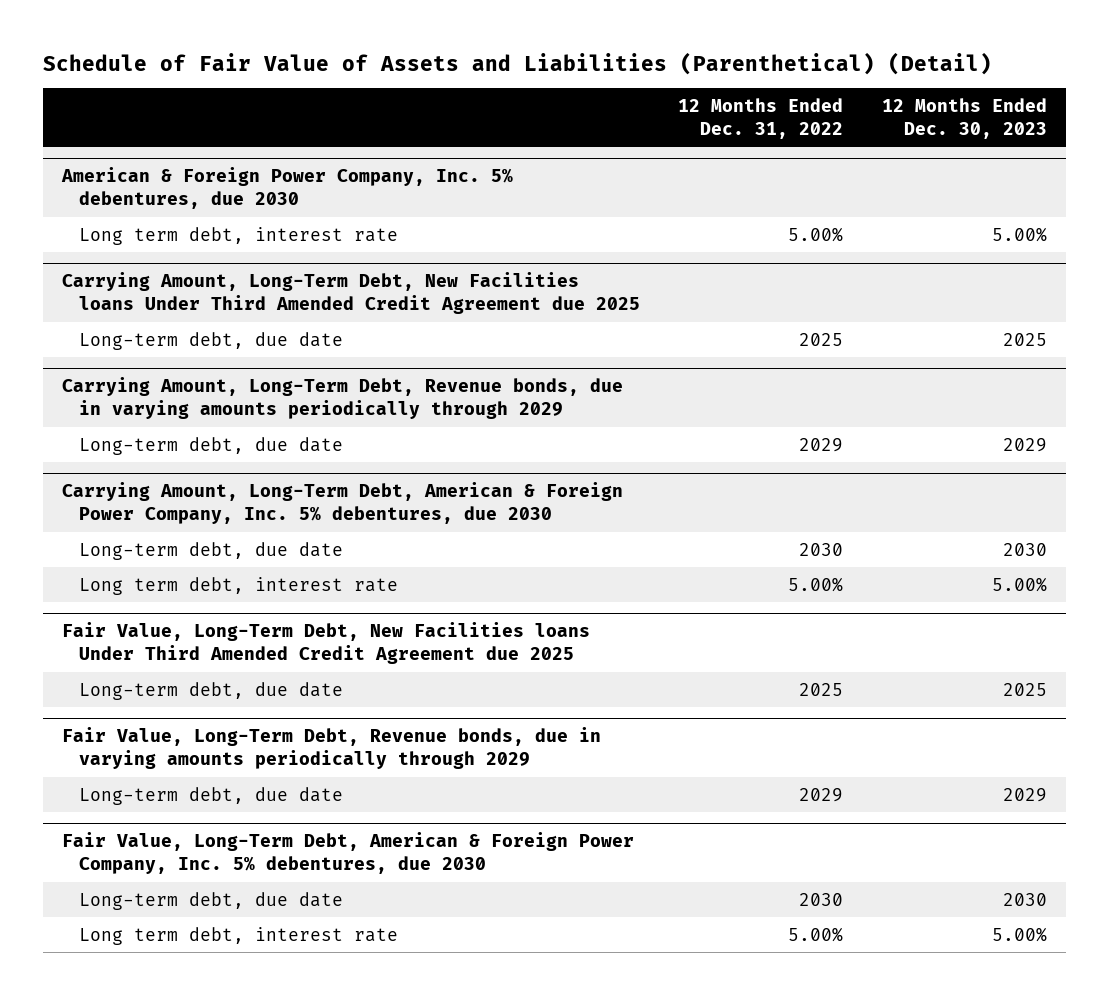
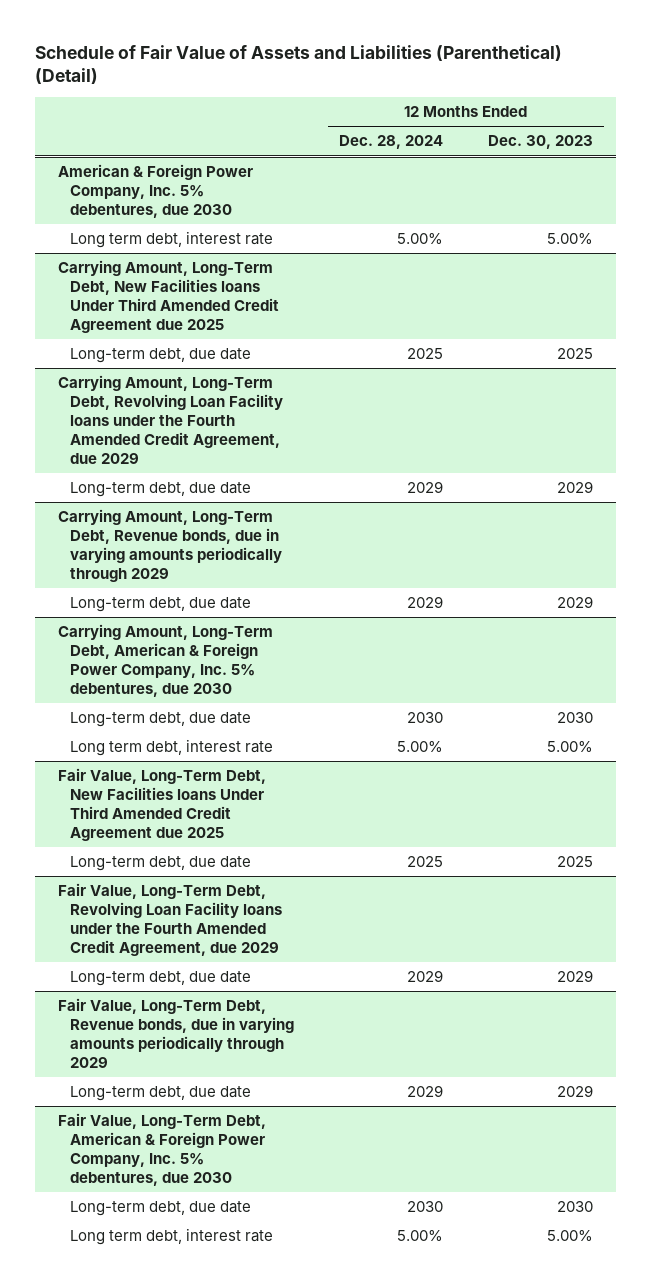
- | 12 Months Ended Dec. 31, 2022 | 12 Months Ended Dec. 30, 2023
+ | 12 Months Ended Dec. 28, 2024 | 12 Months Ended Dec. 30, 2023
+ Carrying Amount, Long-Term Debt, Revolving Loan Facility loans under the Fourth Amended Credit Agreement, due 2029
+ Long-term debt, due date | 2029 | 2029
+ Fair Value, Long-Term Debt, Revolving Loan Facility loans under the Fourth Amended Credit Agreement, due 2029
+ Long-term debt, due date | 2029 | 2029

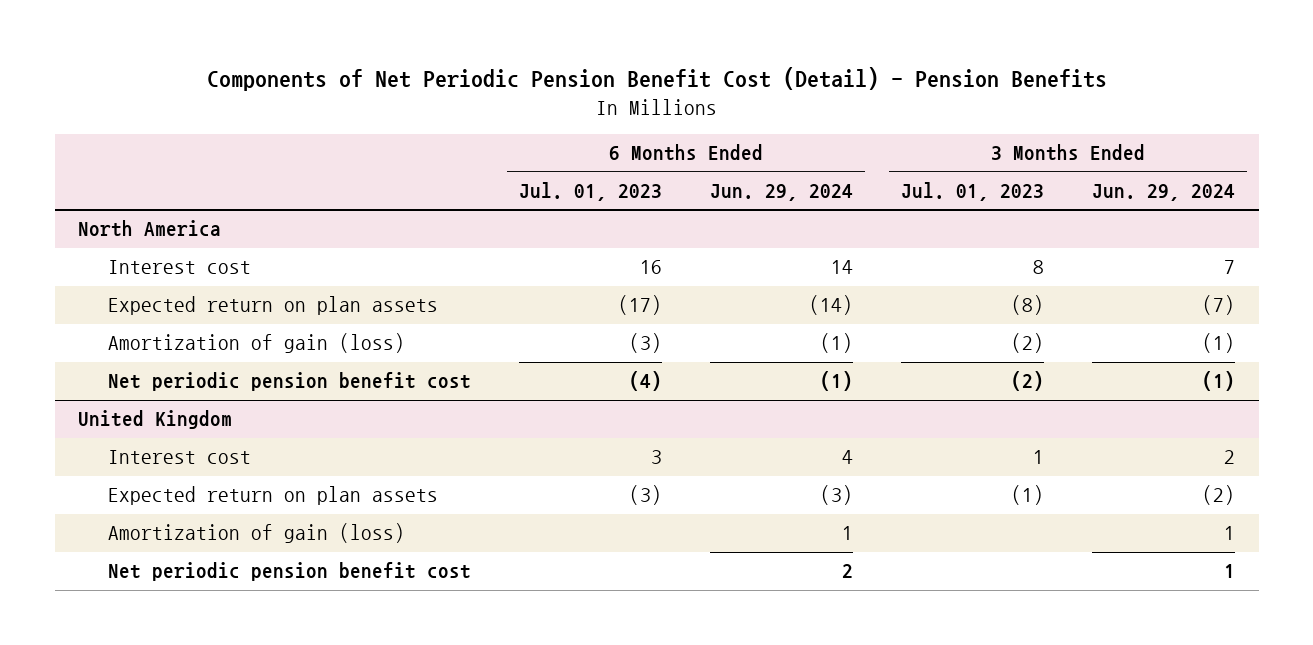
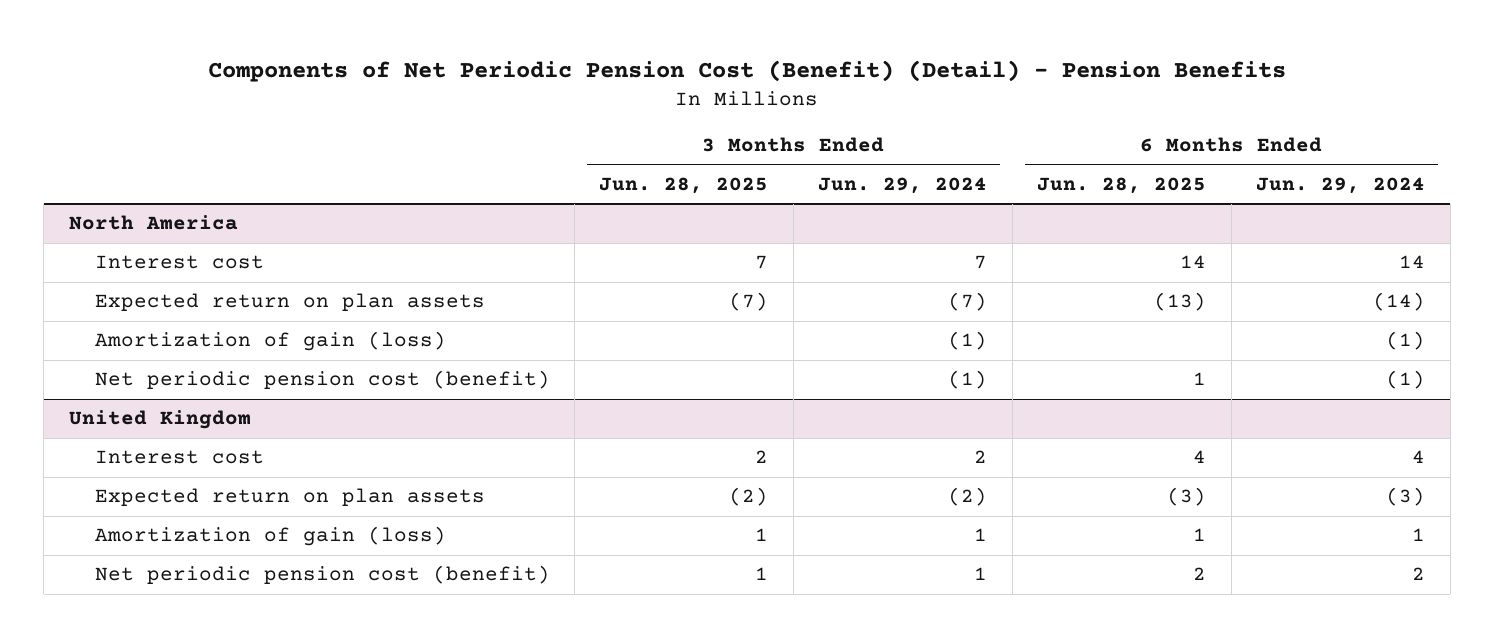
- Components of Net Periodic Pension Benefit Cost (Detail) - Pension Benefits
+ Components of Net Periodic Pension Cost (Benefit) (Detail) - Pension Benefits
- | 6 Months Ended Jul. 01, 2023 | 6 Months Ended Jun. 29, 2024 | 3 Months Ended Jul. 01, 2023 | 3 Months Ended Jun. 29, 2024
+ | 3 Months Ended Jun. 28, 2025 | 3 Months Ended Jun. 29, 2024 | 6 Months Ended Jun. 28, 2025 | 6 Months Ended Jun. 29, 2024
@ North America
- Net periodic pension benefit cost | (4) | (1) | (2) | (1)
+ Net periodic pension cost (benefit) | | (1) | 1 | (1)
@ United Kingdom
- Net periodic pension benefit cost | | 2 | | 1
+ Net periodic pension cost (benefit) | 1 | 1 | 2 | 2

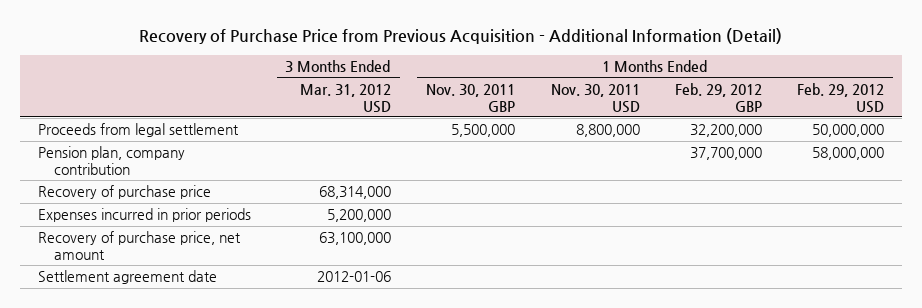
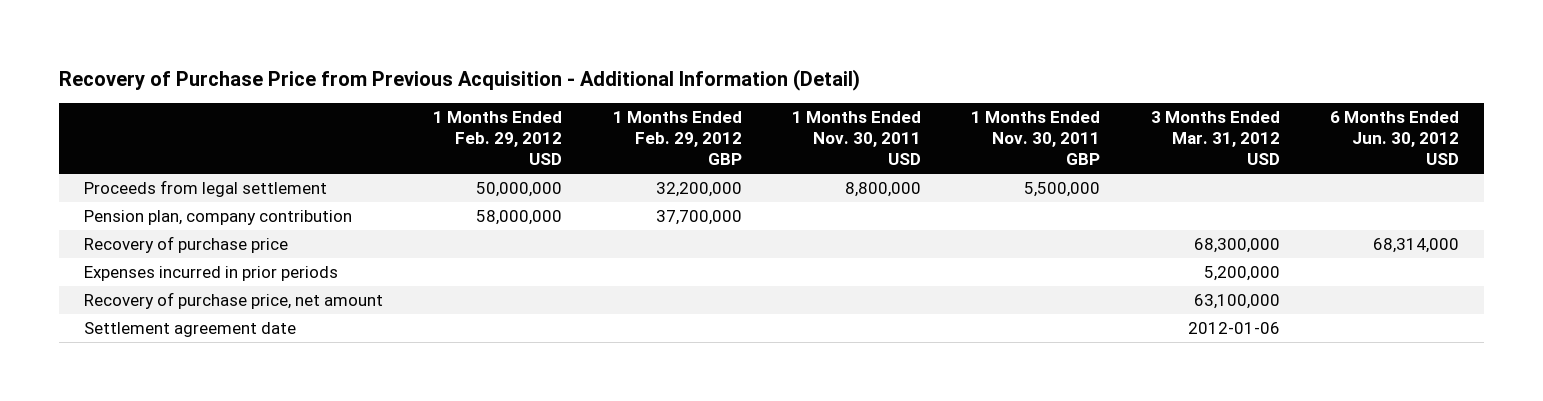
- | 3 Months Ended Mar. 31, 2012 USD | 1 Months Ended Nov. 30, 2011 GBP | 1 Months Ended Nov. 30, 2011 USD | 1 Months Ended Feb. 29, 2012 GBP | 1 Months Ended Feb. 29, 2012 USD
+ | 1 Months Ended Feb. 29, 2012 USD | 1 Months Ended Feb. 29, 2012 GBP | 1 Months Ended Nov. 30, 2011 USD | 1 Months Ended Nov. 30, 2011 GBP | 3 Months Ended Mar. 31, 2012 USD | 6 Months Ended Jun. 30, 2012 USD
- Recovery of purchase price | 68,314,000 | | | |
+ Recovery of purchase price | | | | | 68,300,000 | 68,314,000

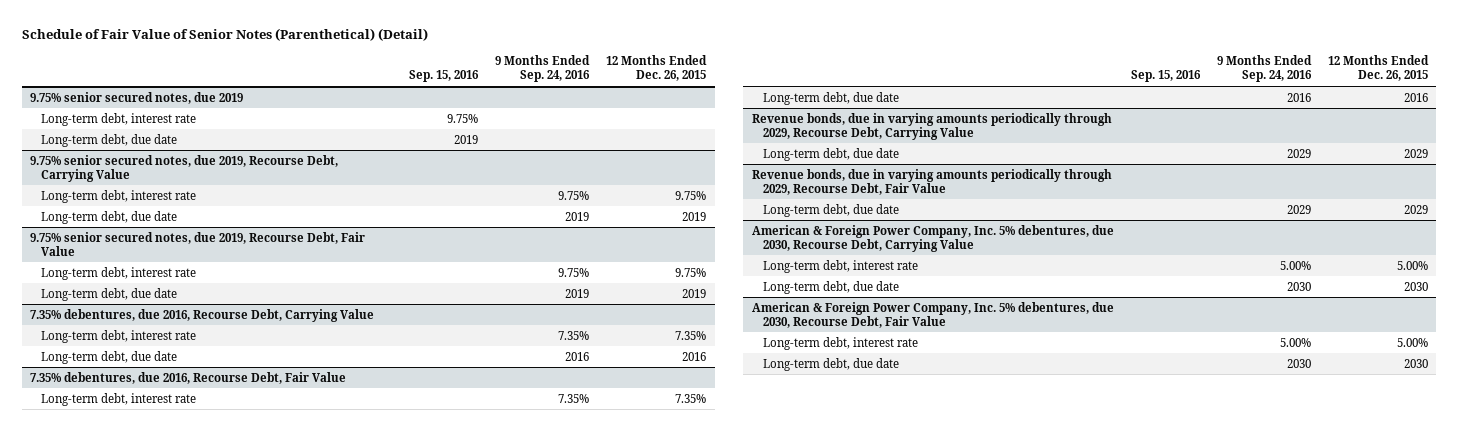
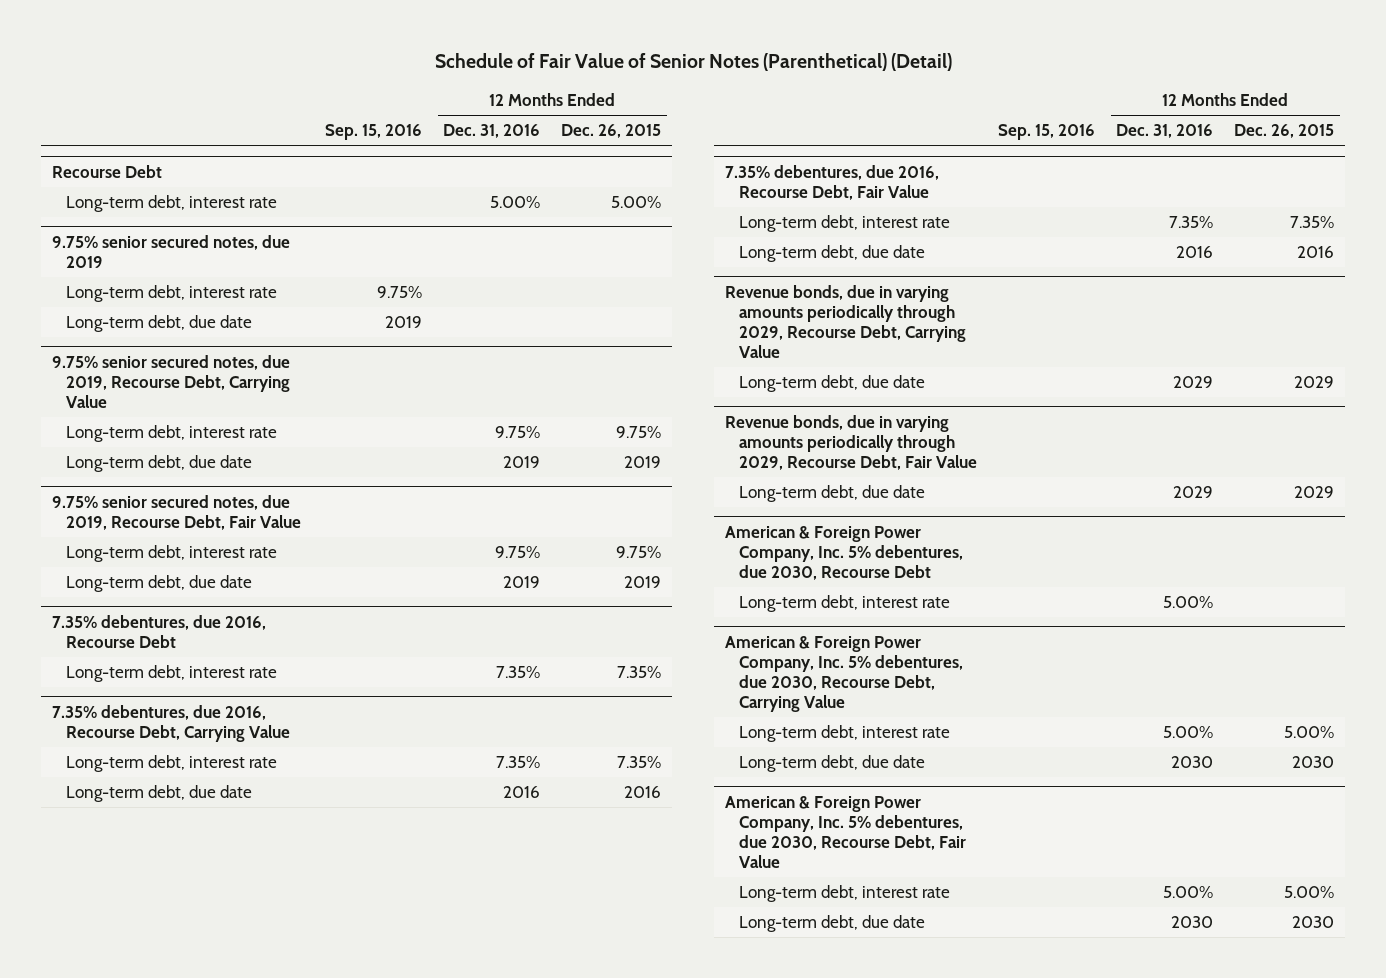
- | Sep. 15, 2016 | 9 Months Ended Sep. 24, 2016 | 12 Months Ended Dec. 26, 2015
+ | Sep. 15, 2016 | 12 Months Ended Dec. 31, 2016 | 12 Months Ended Dec. 26, 2015
+ Recourse Debt
+ Long-term debt, interest rate | | 5.00% | 5.00%
+ 7.35% debentures, due 2016, Recourse Debt
+ Long-term debt, interest rate | | 7.35% | 7.35%
+ American & Foreign Power Company, Inc. 5% debentures, due 2030, Recourse Debt
+ Long-term debt, interest rate | | 5.00% |

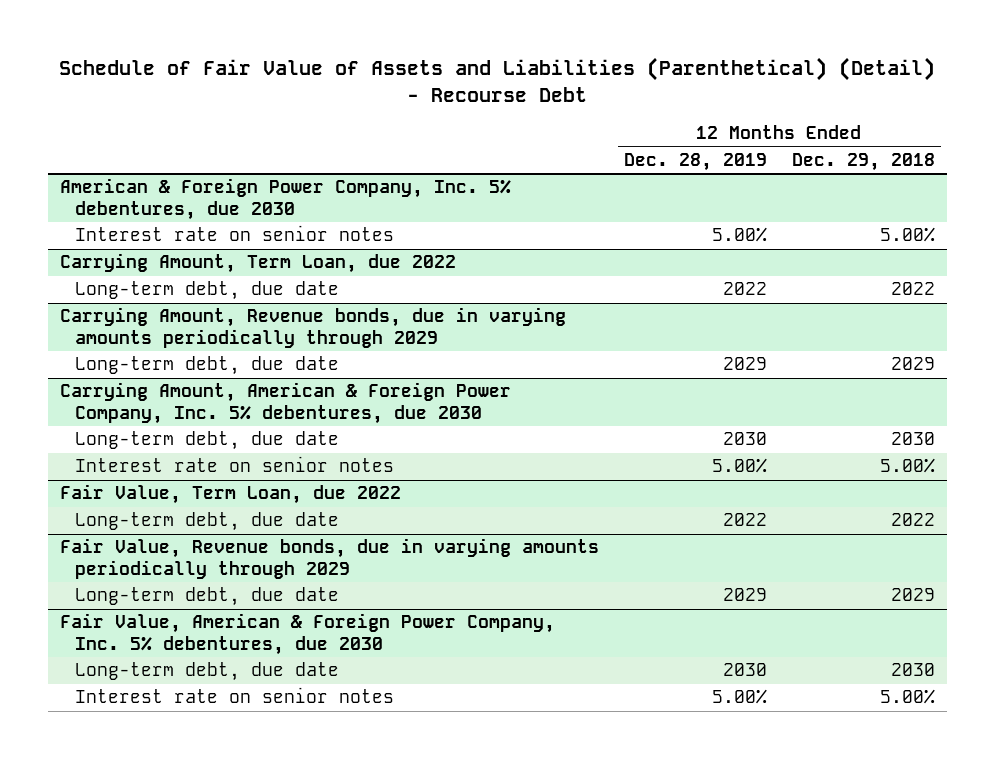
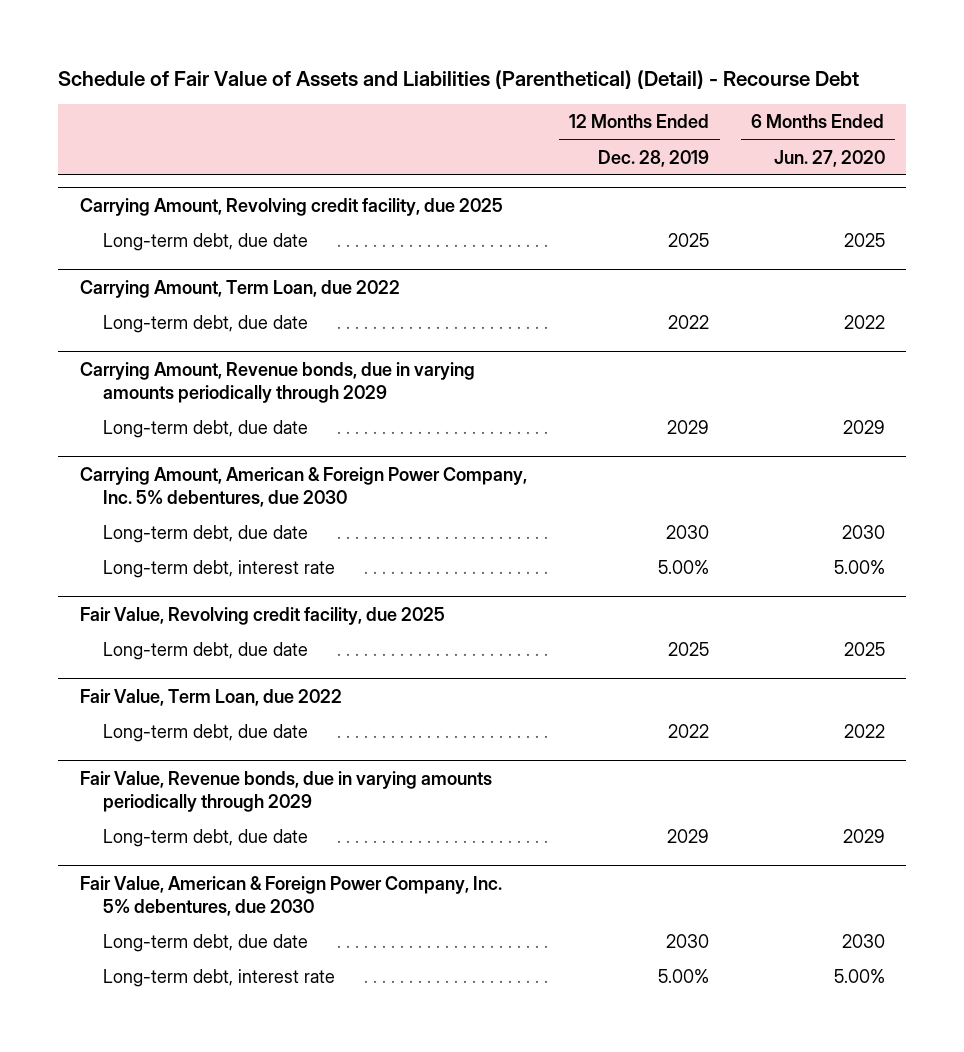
- | 12 Months Ended Dec. 28, 2019 | 12 Months Ended Dec. 29, 2018
+ | 12 Months Ended Dec. 28, 2019 | 6 Months Ended Jun. 27, 2020
- American & Foreign Power Company, Inc. 5% debentures, due 2030
- Interest rate on senior notes | 5.00% | 5.00%
+ Carrying Amount, Revolving credit facility, due 2025
+ Long-term debt, due date | 2025 | 2025
@ Carrying Amount, American & Foreign Power Company, Inc. 5% debentures, due 2030
- Interest rate on senior notes | 5.00% | 5.00%
+ Long-term debt, interest rate | 5.00% | 5.00%
+ Fair Value, Revolving credit facility, due 2025
+ Long-term debt, due date | 2025 | 2025
@ Fair Value, American & Foreign Power Company, Inc. 5% debentures, due 2030
- Interest rate on senior notes | 5.00% | 5.00%
+ Long-term debt, interest rate | 5.00% | 5.00%

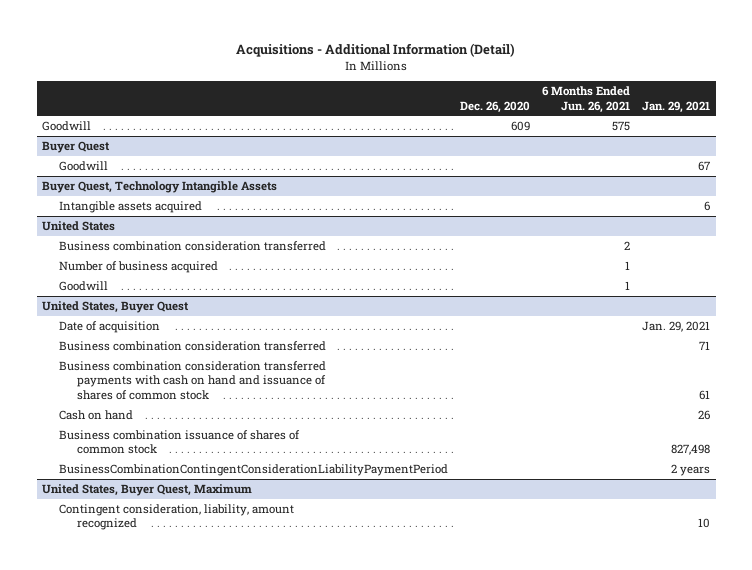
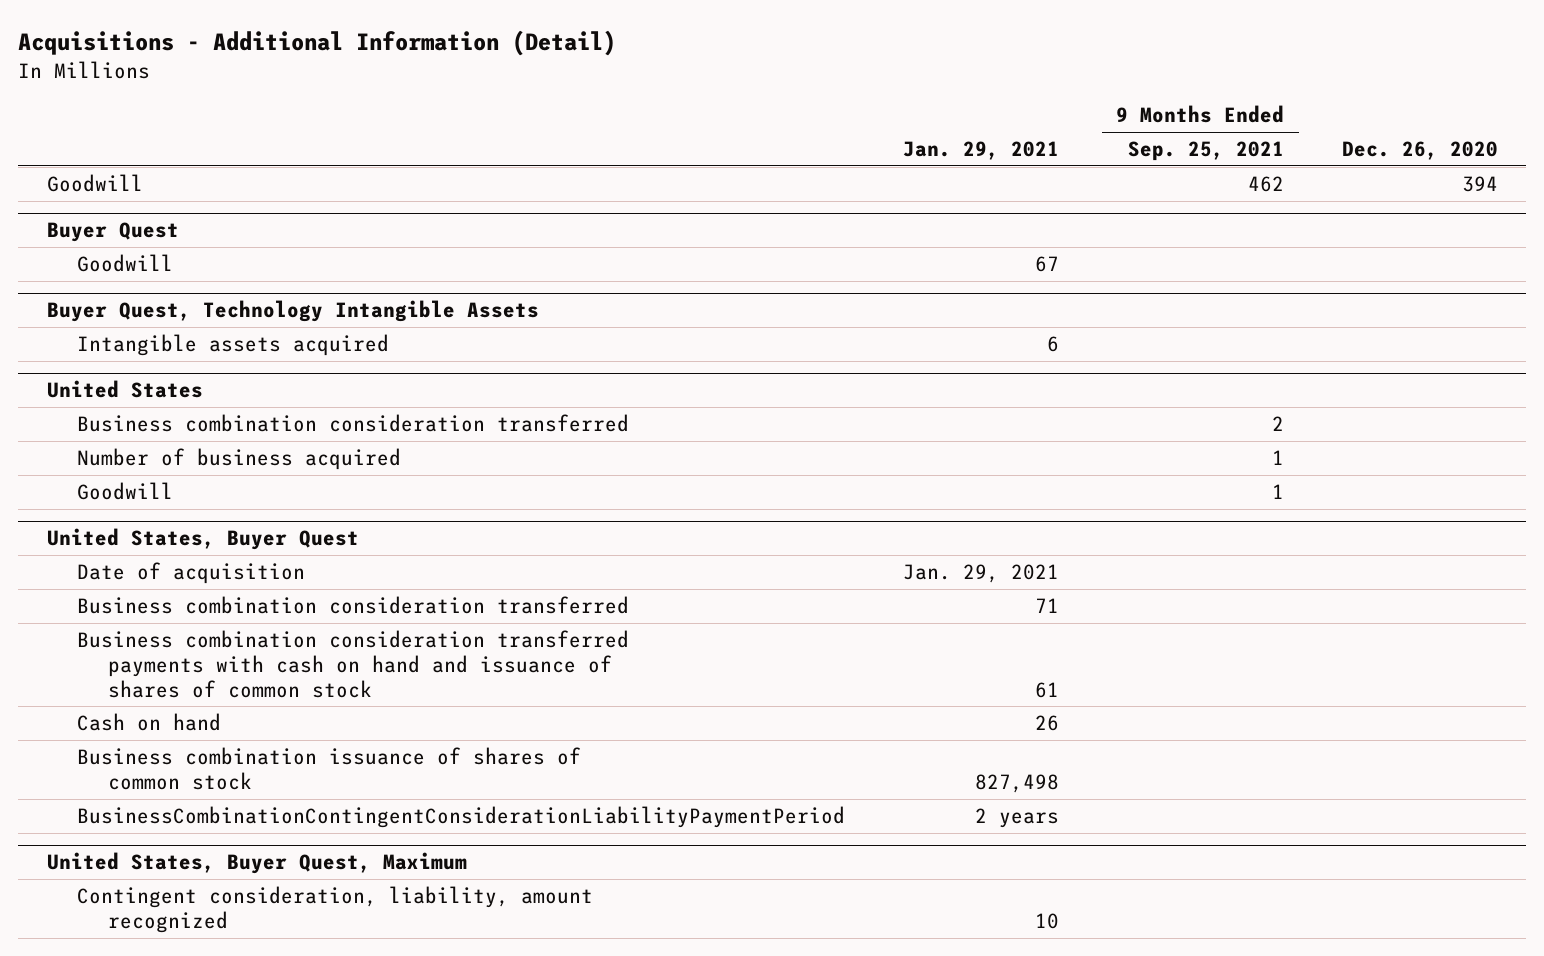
- | Dec. 26, 2020 | 6 Months Ended Jun. 26, 2021 | Jan. 29, 2021
+ | Jan. 29, 2021 | 9 Months Ended Sep. 25, 2021 | Dec. 26, 2020
- Goodwill | 609 | 575 |
+ Goodwill | | 462 | 394

